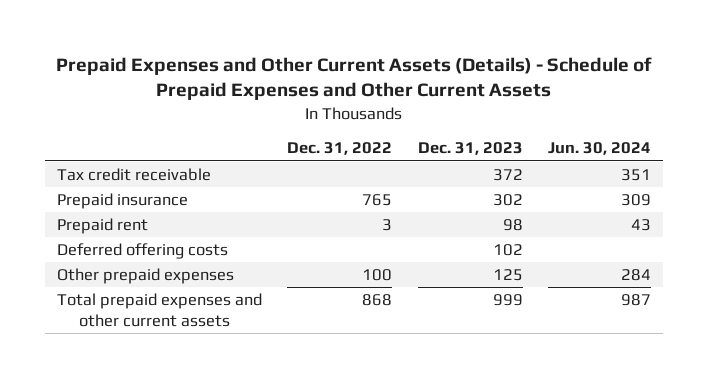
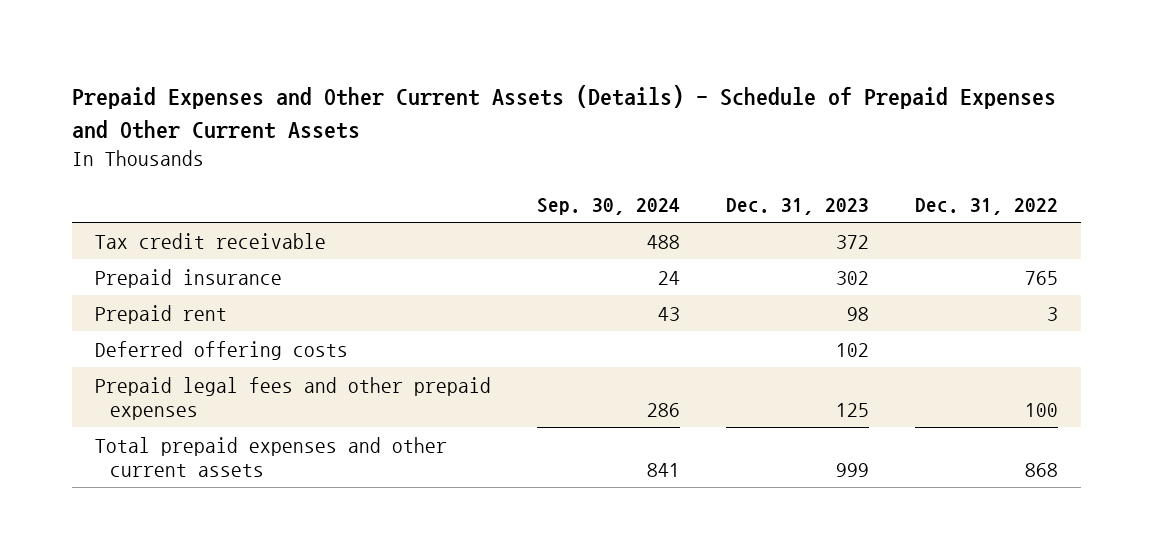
- | Dec. 31, 2022 | Dec. 31, 2023 | Jun. 30, 2024
+ | Sep. 30, 2024 | Dec. 31, 2023 | Dec. 31, 2022
- Other prepaid expenses | 100 | 125 | 284
+ Prepaid legal fees and other prepaid expenses | 286 | 125 | 100

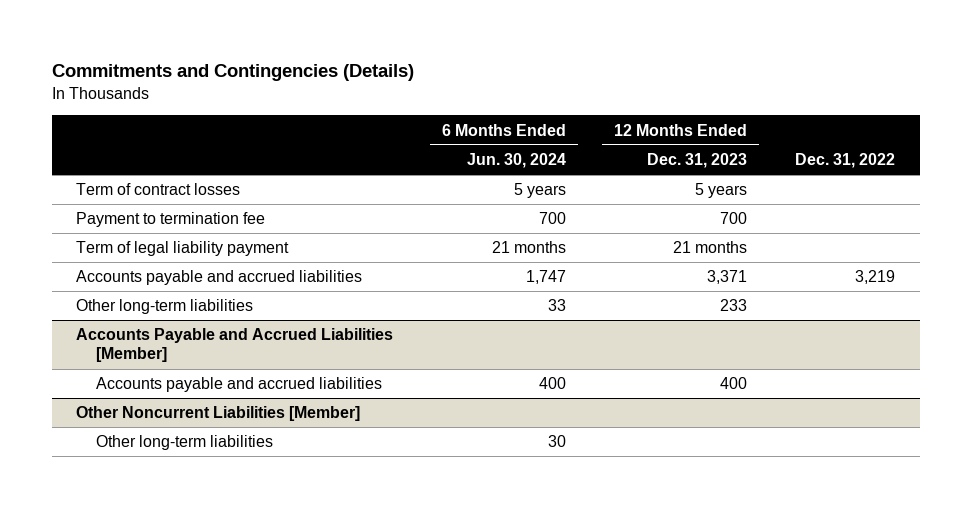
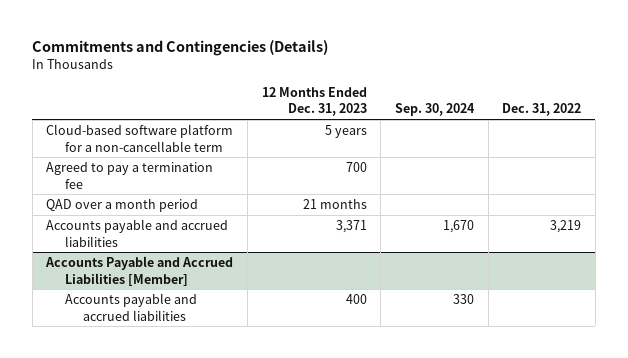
- | 6 Months Ended Jun. 30, 2024 | 12 Months Ended Dec. 31, 2023 | Dec. 31, 2022
+ | 12 Months Ended Dec. 31, 2023 | Sep. 30, 2024 | Dec. 31, 2022
- Term of contract losses | 5 years | 5 years |
- Payment to termination fee | 700 | 700 |
- Term of legal liability payment | 21 months | 21 months |
+ Cloud-based software platform for a non-cancellable term | 5 years | |
+ Agreed to pay a termination fee | 700 | |
+ QAD over a month period | 21 months | |
- Other long-term liabilities | 33 | 233 |
- Other Noncurrent Liabilities [Member]
- Other long-term liabilities | 30 | |

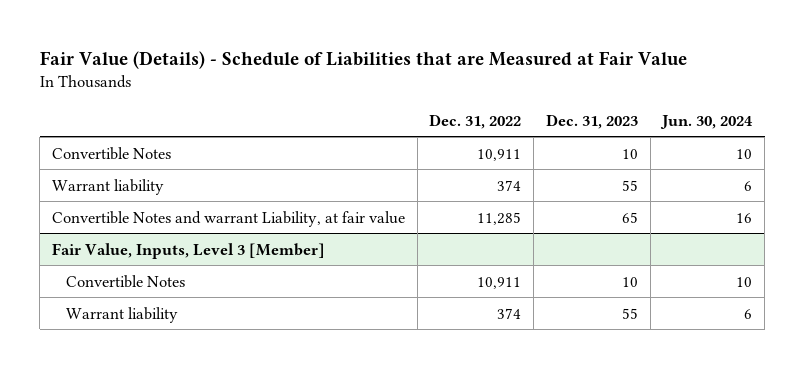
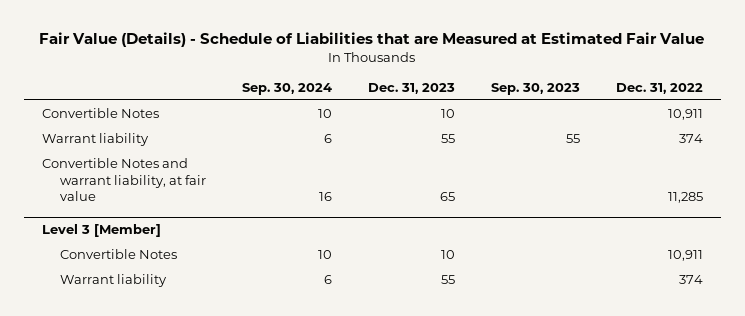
- Fair Value (Details) - Schedule of Liabilities that are Measured at Fair Value
+ Fair Value (Details) - Schedule of Liabilities that are Measured at Estimated Fair Value
- | Dec. 31, 2022 | Dec. 31, 2023 | Jun. 30, 2024
+ | Sep. 30, 2024 | Dec. 31, 2023 | Sep. 30, 2023 | Dec. 31, 2022
- Convertible Notes and warrant Liability, at fair value | 11,285 | 65 | 16
- Fair Value, Inputs, Level 3 [Member]
+ Convertible Notes and warrant liability, at fair value | 16 | 65 | | 11,285
+ Level 3 [Member]

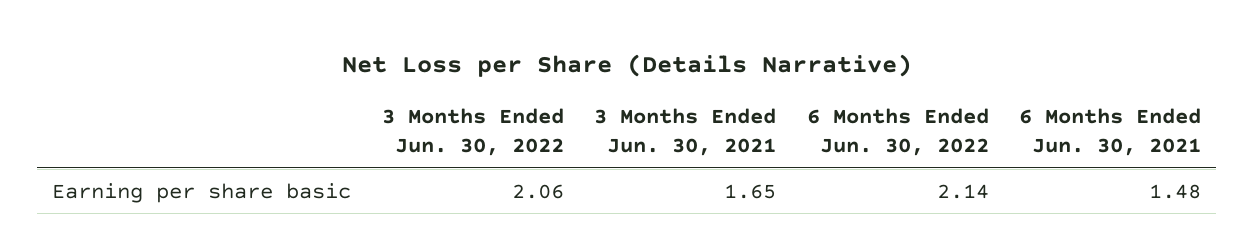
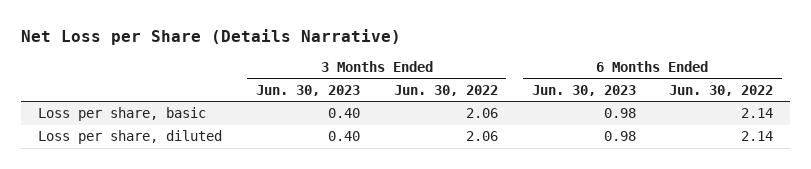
- | 3 Months Ended Jun. 30, 2022 | 3 Months Ended Jun. 30, 2021 | 6 Months Ended Jun. 30, 2022 | 6 Months Ended Jun. 30, 2021
+ | 3 Months Ended Jun. 30, 2023 | 3 Months Ended Jun. 30, 2022 | 6 Months Ended Jun. 30, 2023 | 6 Months Ended Jun. 30, 2022
- Earning per share basic | 2.06 | 1.65 | 2.14 | 1.48
+ Loss per share, basic | 0.40 | 2.06 | 0.98 | 2.14
+ Loss per share, diluted | 0.40 | 2.06 | 0.98 | 2.14

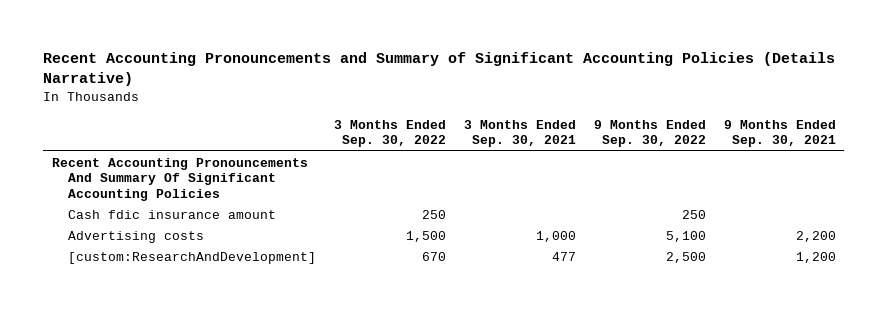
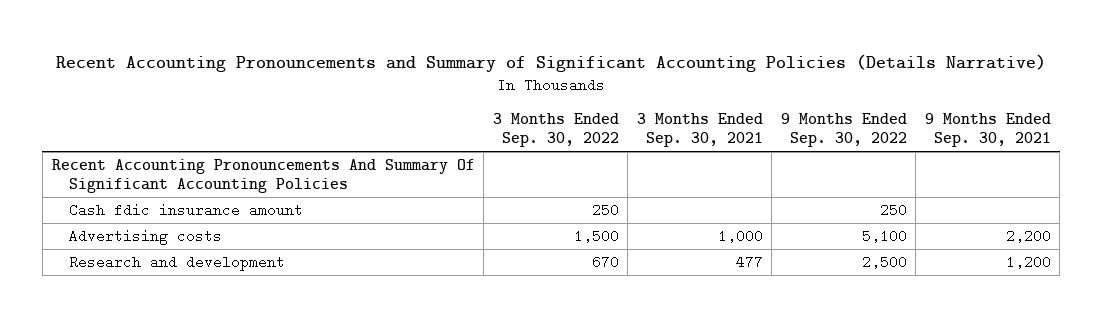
- [custom:ResearchAndDevelopment] | 670 | 477 | 2,500 | 1,200
+ Research and development | 670 | 477 | 2,500 | 1,200

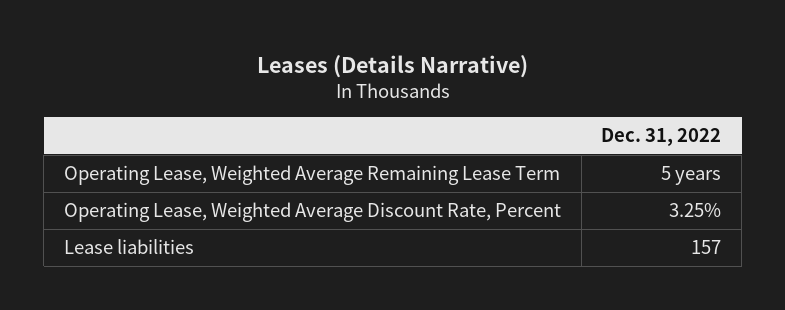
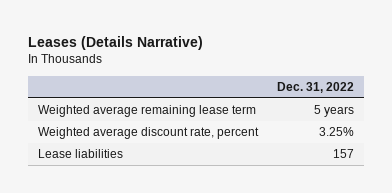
- Operating Lease, Weighted Average Remaining Lease Term | 5 years
- Operating Lease, Weighted Average Discount Rate, Percent | 3.25%
+ Weighted average remaining lease term | 5 years
+ Weighted average discount rate, percent | 3.25%

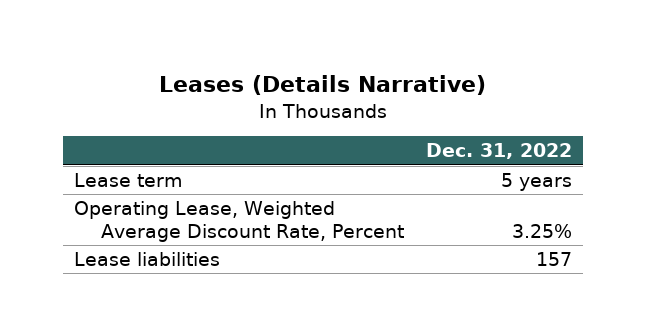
- Weighted average remaining lease term | 5 years
- Weighted average discount rate, percent | 3.25%
+ Lease term | 5 years
+ Operating Lease, Weighted Average Discount Rate, Percent | 3.25%

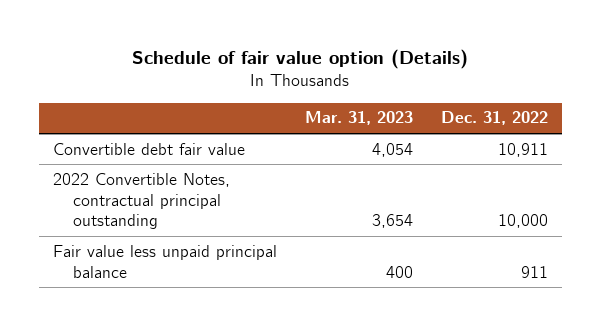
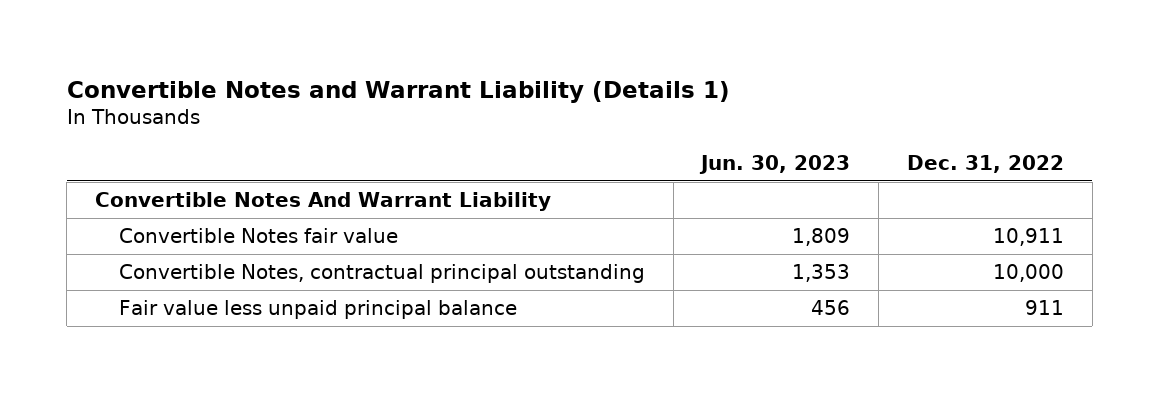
- Schedule of fair value option (Details)
+ Convertible Notes and Warrant Liability (Details 1)
- | Mar. 31, 2023 | Dec. 31, 2022
+ | Jun. 30, 2023 | Dec. 31, 2022
- Convertible debt fair value | 4,054 | 10,911
- 2022 Convertible Notes, contractual principal outstanding | 3,654 | 10,000
+ Convertible Notes And Warrant Liability
+ Convertible Notes fair value | 1,809 | 10,911
+ Convertible Notes, contractual principal outstanding | 1,353 | 10,000

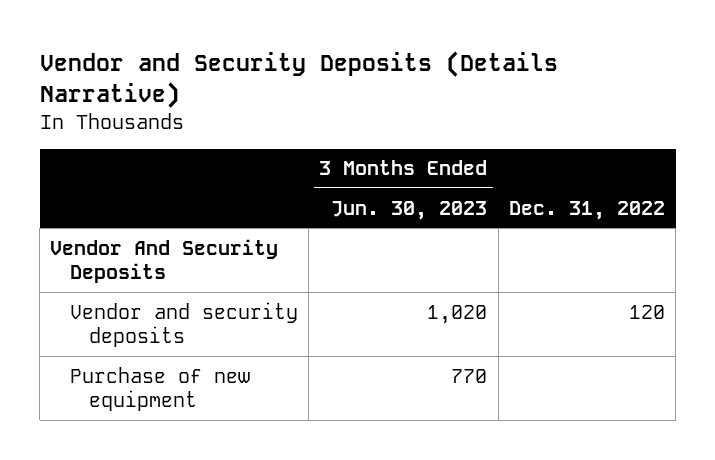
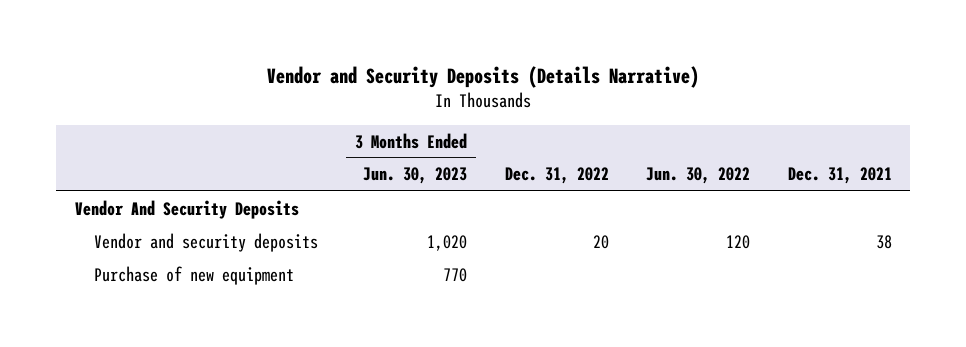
- | 3 Months Ended Jun. 30, 2023 | Dec. 31, 2022
+ | 3 Months Ended Jun. 30, 2023 | Dec. 31, 2022 | Jun. 30, 2022 | Dec. 31, 2021
- Vendor and security deposits | 1,020 | 120
+ Vendor and security deposits | 1,020 | 20 | 120 | 38

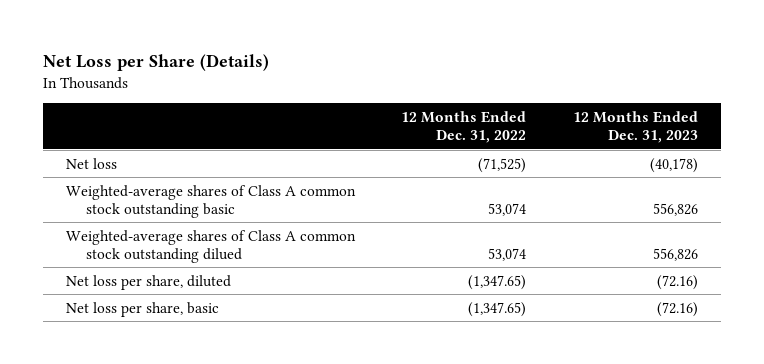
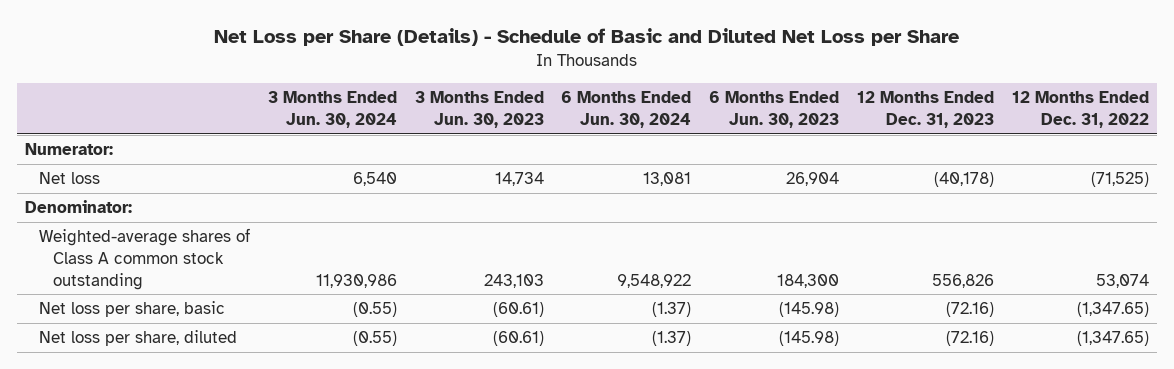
- Net Loss per Share (Details)
+ Net Loss per Share (Details) - Schedule of Basic and Diluted Net Loss per Share
- | 12 Months Ended Dec. 31, 2022 | 12 Months Ended Dec. 31, 2023
+ | 3 Months Ended Jun. 30, 2024 | 3 Months Ended Jun. 30, 2023 | 6 Months Ended Jun. 30, 2024 | 6 Months Ended Jun. 30, 2023 | 12 Months Ended Dec. 31, 2023 | 12 Months Ended Dec. 31, 2022
+ Numerator:
- Weighted-average shares of Class A common stock outstanding basic | 53,074 | 556,826
- Weighted-average shares of Class A common stock outstanding dilued | 53,074 | 556,826
+ Denominator:
+ Weighted-average shares of Class A common stock outstanding | 11,930,986 | 243,103 | 9,548,922 | 184,300 | 556,826 | 53,074
moved down: Net loss per share, diluted | (0.55) | (60.61) | (1.37) | (145.98) | (72.16) | (1,347.65)

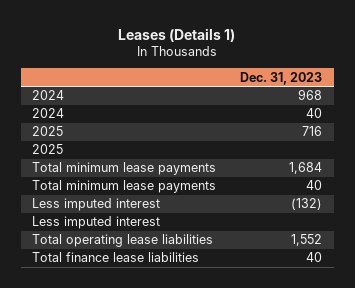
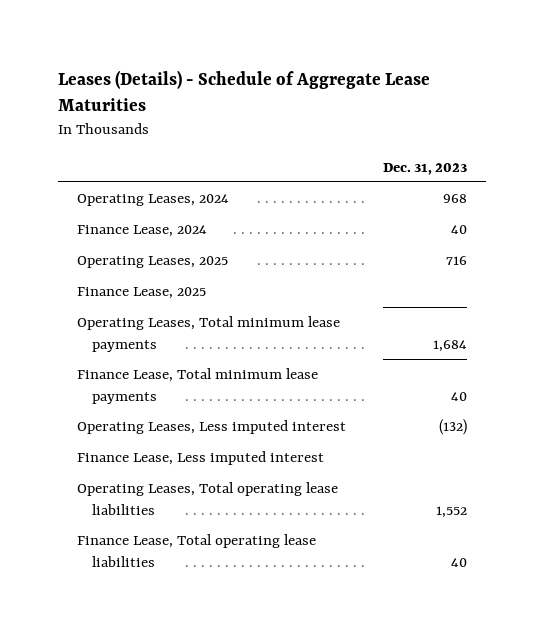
- Leases (Details 1)
+ Leases (Details) - Schedule of Aggregate Lease Maturities
- 2024 | 968
- 2024 | 40
- 2025 | 716
- 2025
- Total minimum lease payments | 1,684
- Total minimum lease payments | 40
- Less imputed interest | (132)
- Less imputed interest
- Total operating lease liabilities | 1,552
- Total finance lease liabilities | 40
+ Operating Leases, 2024 | 968
+ Finance Lease, 2024 | 40
+ Operating Leases, 2025 | 716
+ Finance Lease, 2025
+ Operating Leases, Total minimum lease payments | 1,684
+ Finance Lease, Total minimum lease payments | 40
+ Operating Leases, Less imputed interest | (132)
+ Finance Lease, Less imputed interest
+ Operating Leases, Total operating lease liabilities | 1,552
+ Finance Lease, Total operating lease liabilities | 40

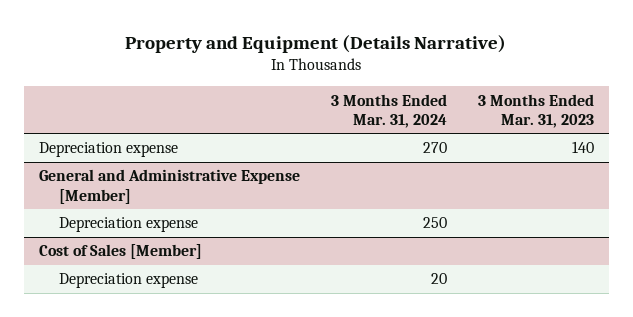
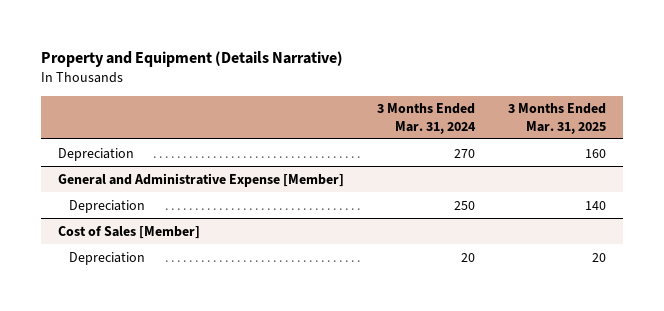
- | 3 Months Ended Mar. 31, 2024 | 3 Months Ended Mar. 31, 2023
+ | 3 Months Ended Mar. 31, 2024 | 3 Months Ended Mar. 31, 2025
- Depreciation expense | 270 | 140
+ Depreciation | 270 | 160
@ General and Administrative Expense [Member]
- Depreciation expense | 250 |
+ Depreciation | 250 | 140
@ Cost of Sales [Member]
- Depreciation expense | 20 |
+ Depreciation | 20 | 20

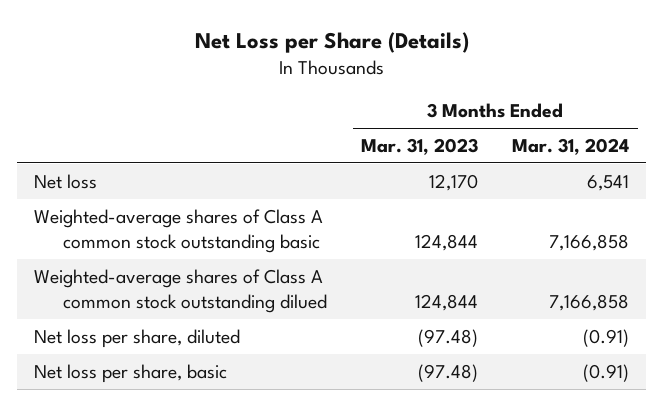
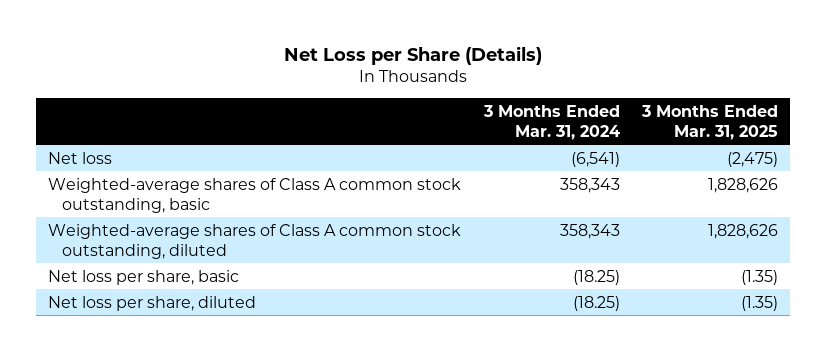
- | 3 Months Ended Mar. 31, 2023 | 3 Months Ended Mar. 31, 2024
+ | 3 Months Ended Mar. 31, 2024 | 3 Months Ended Mar. 31, 2025
- Net loss | 12,170 | 6,541
- Weighted-average shares of Class A common stock outstanding basic | 124,844 | 7,166,858
- Weighted-average shares of Class A common stock outstanding dilued | 124,844 | 7,166,858
- Net loss per share, diluted | (97.48) | (0.91)
- Net loss per share, basic | (97.48) | (0.91)
+ Net loss | (6,541) | (2,475)
+ Weighted-average shares of Class A common stock outstanding, basic | 358,343 | 1,828,626
+ Weighted-average shares of Class A common stock outstanding, diluted | 358,343 | 1,828,626
+ Net loss per share, basic | (18.25) | (1.35)
+ Net loss per share, diluted | (18.25) | (1.35)

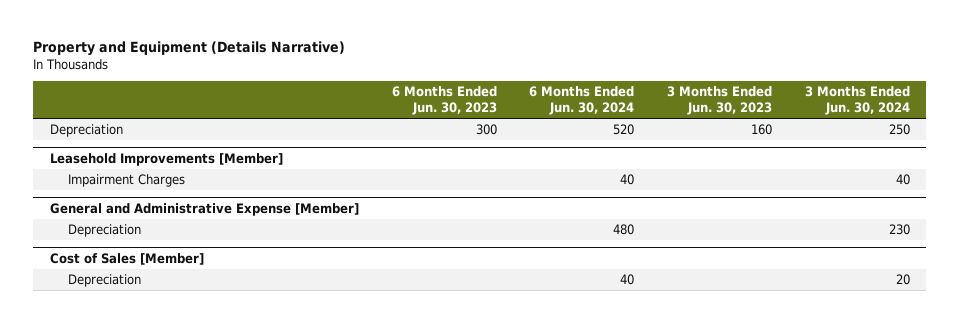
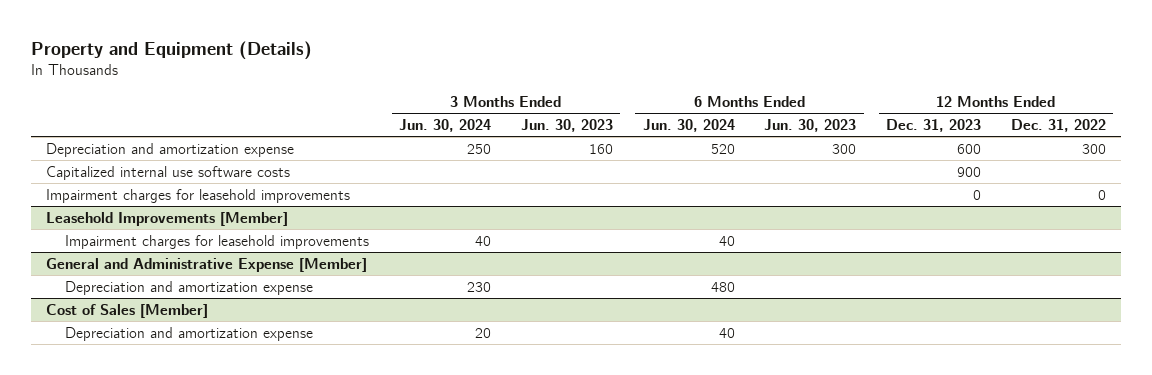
- Property and Equipment (Details Narrative)
+ Property and Equipment (Details)
- | 6 Months Ended Jun. 30, 2023 | 6 Months Ended Jun. 30, 2024 | 3 Months Ended Jun. 30, 2023 | 3 Months Ended Jun. 30, 2024
+ | 3 Months Ended Jun. 30, 2024 | 3 Months Ended Jun. 30, 2023 | 6 Months Ended Jun. 30, 2024 | 6 Months Ended Jun. 30, 2023 | 12 Months Ended Dec. 31, 2023 | 12 Months Ended Dec. 31, 2022
- Depreciation | 300 | 520 | 160 | 250
+ Depreciation and amortization expense | 250 | 160 | 520 | 300 | 600 | 300
+ Capitalized internal use software costs | | | | | 900 |
+ Impairment charges for leasehold improvements | | | | | 0 | 0
@ Leasehold Improvements [Member]
- Impairment Charges | | 40 | | 40
+ Impairment charges for leasehold improvements | 40 | | 40 | | |
@ General and Administrative Expense [Member]
- Depreciation | | 480 | | 230
+ Depreciation and amortization expense | 230 | | 480 | | |
@ Cost of Sales [Member]
- Depreciation | | 40 | | 20
+ Depreciation and amortization expense | 20 | | 40 | | |

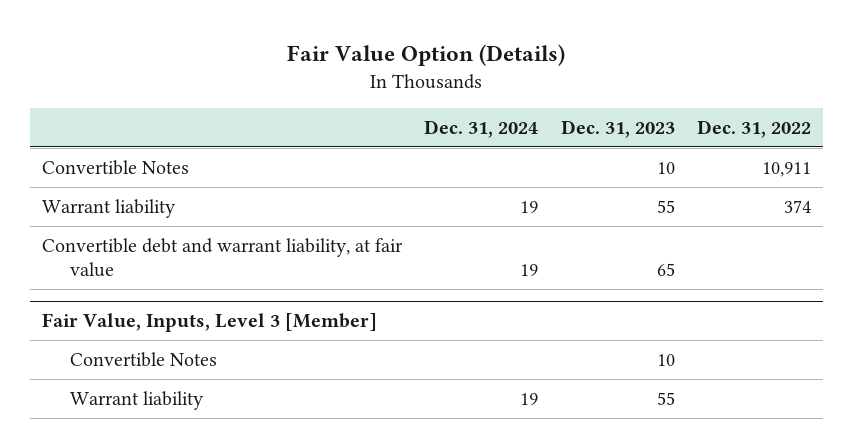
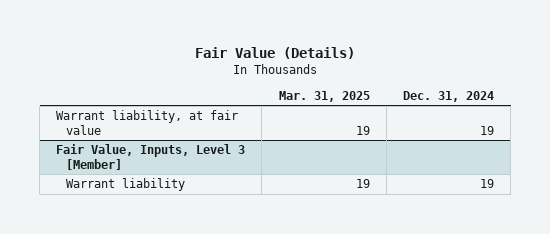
- Fair Value Option (Details)
+ Fair Value (Details)
- | Dec. 31, 2024 | Dec. 31, 2023 | Dec. 31, 2022
+ | Mar. 31, 2025 | Dec. 31, 2024
- Convertible Notes | | 10 | 10,911
- Warrant liability | 19 | 55 | 374
- Convertible debt and warrant liability, at fair value | 19 | 65 |
+ Warrant liability, at fair value | 19 | 19
@ Fair Value, Inputs, Level 3 [Member]
- Convertible Notes | | 10 |

